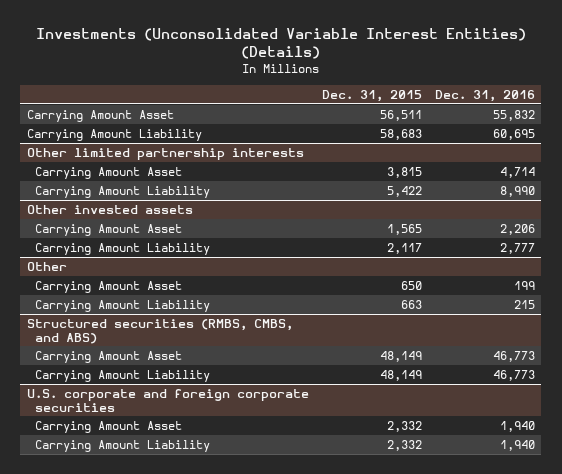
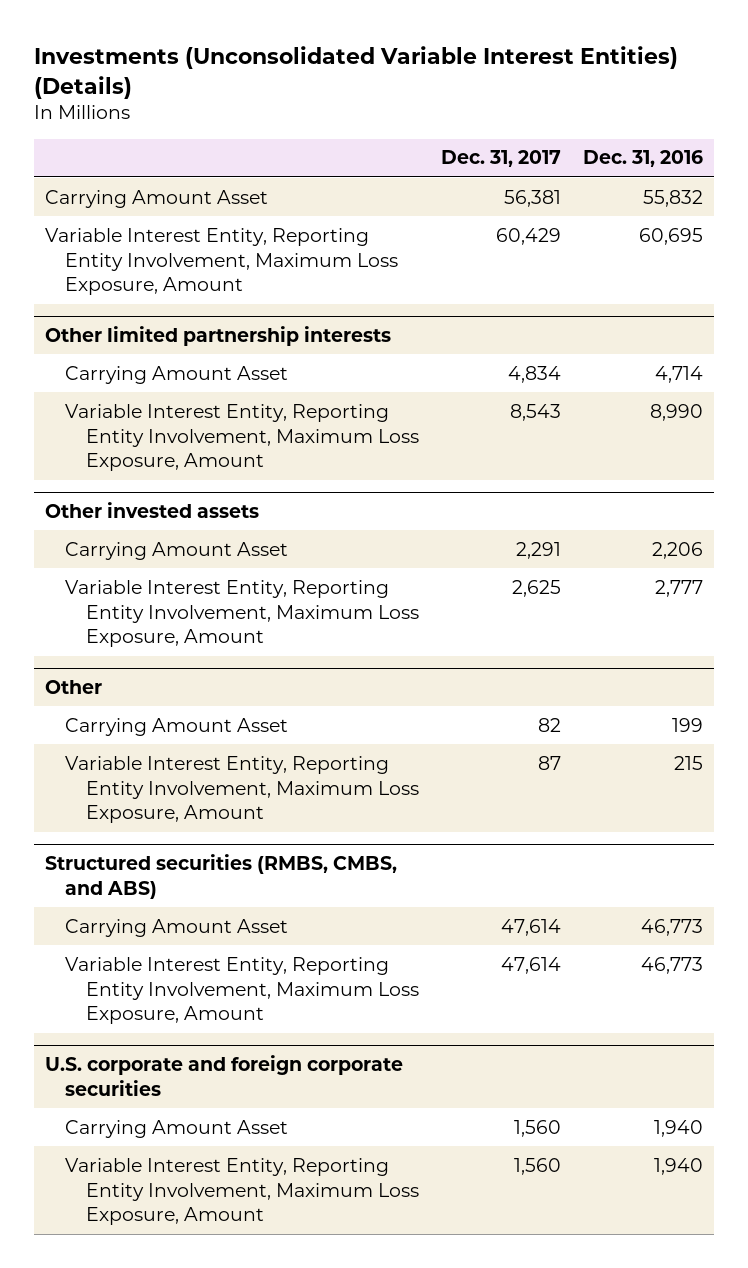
- | Dec. 31, 2015 | Dec. 31, 2016
+ | Dec. 31, 2017 | Dec. 31, 2016
- Carrying Amount Liability | 58,683 | 60,695
+ Variable Interest Entity, Reporting Entity Involvement, Maximum Loss Exposure, Amount | 60,429 | 60,695
@ Other limited partnership interests
- Carrying Amount Liability | 5,422 | 8,990
+ Variable Interest Entity, Reporting Entity Involvement, Maximum Loss Exposure, Amount | 8,543 | 8,990
@ Other invested assets
- Carrying Amount Liability | 2,117 | 2,777
+ Variable Interest Entity, Reporting Entity Involvement, Maximum Loss Exposure, Amount | 2,625 | 2,777
@ Other
- Carrying Amount Liability | 663 | 215
+ Variable Interest Entity, Reporting Entity Involvement, Maximum Loss Exposure, Amount | 87 | 215
@ Structured securities (RMBS, CMBS, and ABS)
- Carrying Amount Liability | 48,149 | 46,773
+ Variable Interest Entity, Reporting Entity Involvement, Maximum Loss Exposure, Amount | 47,614 | 46,773
@ U.S. corporate and foreign corporate securities
- Carrying Amount Liability | 2,332 | 1,940
+ Variable Interest Entity, Reporting Entity Involvement, Maximum Loss Exposure, Amount | 1,560 | 1,940

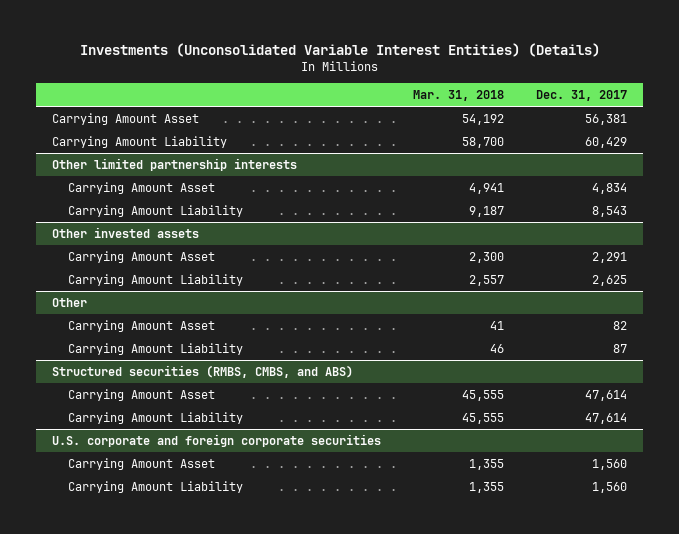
- | Dec. 31, 2017 | Dec. 31, 2016
+ | Mar. 31, 2018 | Dec. 31, 2017
- Variable Interest Entity, Reporting Entity Involvement, Maximum Loss Exposure, Amount | 60,429 | 60,695
+ Carrying Amount Liability | 58,700 | 60,429
@ Other limited partnership interests
- Variable Interest Entity, Reporting Entity Involvement, Maximum Loss Exposure, Amount | 8,543 | 8,990
+ Carrying Amount Liability | 9,187 | 8,543
@ Other invested assets
- Variable Interest Entity, Reporting Entity Involvement, Maximum Loss Exposure, Amount | 2,625 | 2,777
+ Carrying Amount Liability | 2,557 | 2,625
@ Other
- Variable Interest Entity, Reporting Entity Involvement, Maximum Loss Exposure, Amount | 87 | 215
+ Carrying Amount Liability | 46 | 87
@ Structured securities (RMBS, CMBS, and ABS)
- Variable Interest Entity, Reporting Entity Involvement, Maximum Loss Exposure, Amount | 47,614 | 46,773
+ Carrying Amount Liability | 45,555 | 47,614
@ U.S. corporate and foreign corporate securities
- Variable Interest Entity, Reporting Entity Involvement, Maximum Loss Exposure, Amount | 1,560 | 1,940
+ Carrying Amount Liability | 1,355 | 1,560

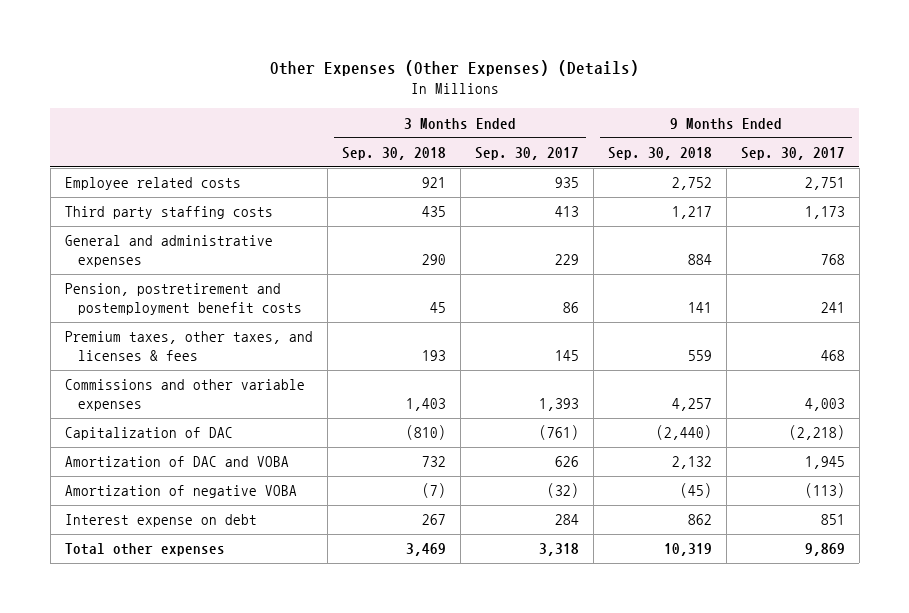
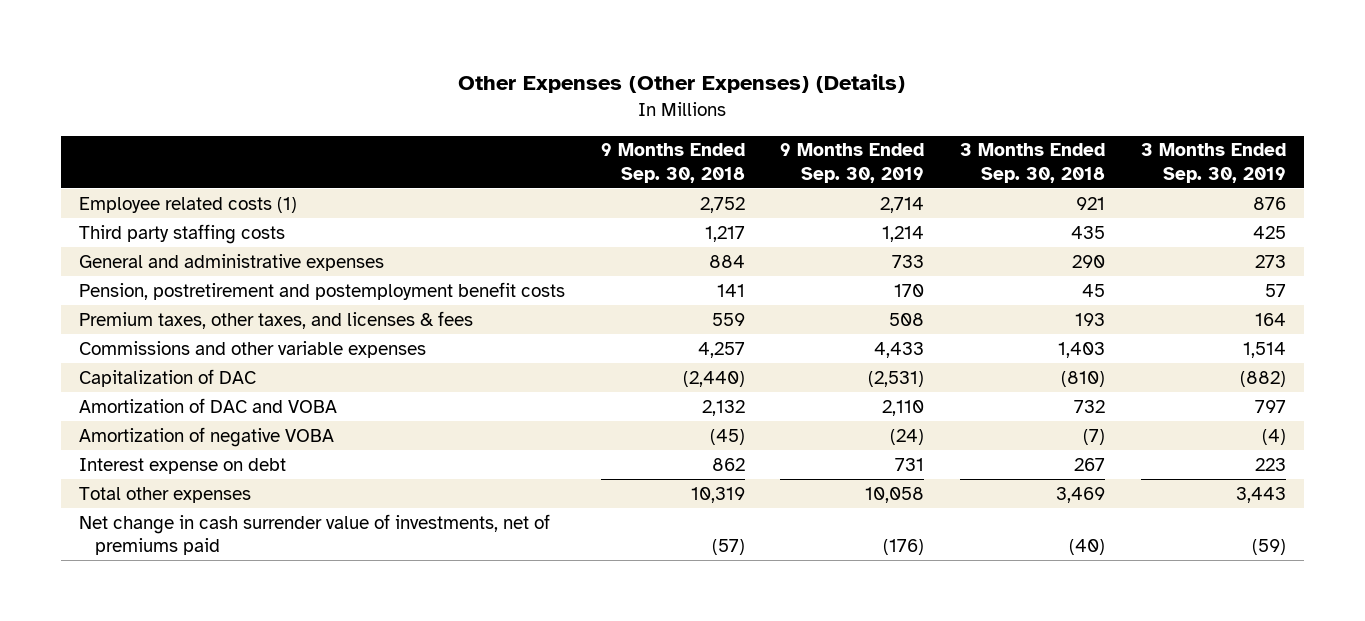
- | 3 Months Ended Sep. 30, 2018 | 3 Months Ended Sep. 30, 2017 | 9 Months Ended Sep. 30, 2018 | 9 Months Ended Sep. 30, 2017
+ | 9 Months Ended Sep. 30, 2018 | 9 Months Ended Sep. 30, 2019 | 3 Months Ended Sep. 30, 2018 | 3 Months Ended Sep. 30, 2019
- Employee related costs | 921 | 935 | 2,752 | 2,751
+ Employee related costs (1) | 2,752 | 2,714 | 921 | 876
+ Net change in cash surrender value of investments, net of premiums paid | (57) | (176) | (40) | (59)

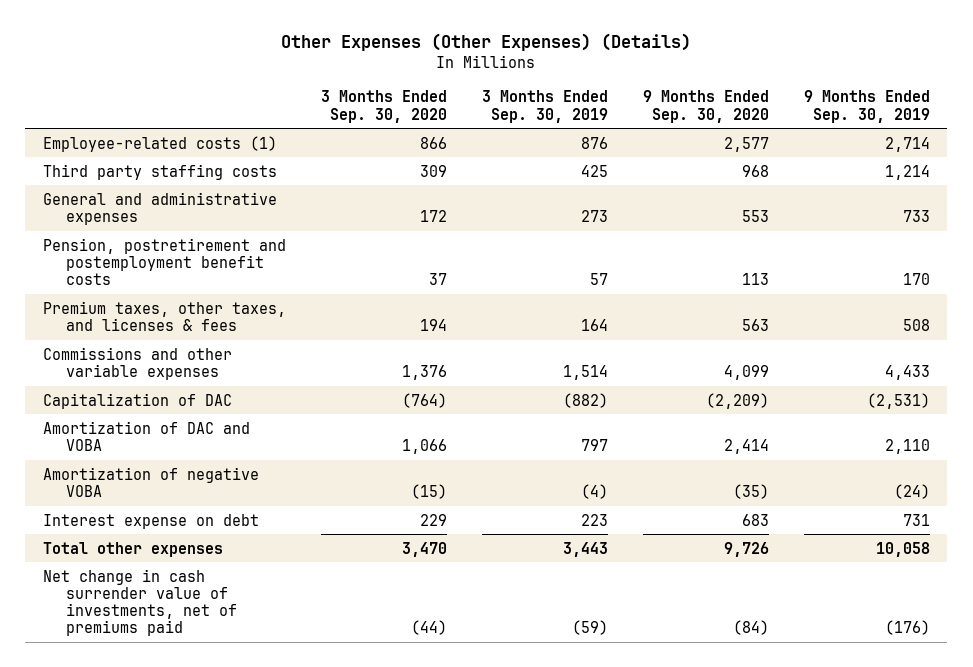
- | 9 Months Ended Sep. 30, 2018 | 9 Months Ended Sep. 30, 2019 | 3 Months Ended Sep. 30, 2018 | 3 Months Ended Sep. 30, 2019
+ | 3 Months Ended Sep. 30, 2020 | 3 Months Ended Sep. 30, 2019 | 9 Months Ended Sep. 30, 2020 | 9 Months Ended Sep. 30, 2019
- Employee related costs (1) | 2,752 | 2,714 | 921 | 876
+ Employee-related costs (1) | 866 | 876 | 2,577 | 2,714

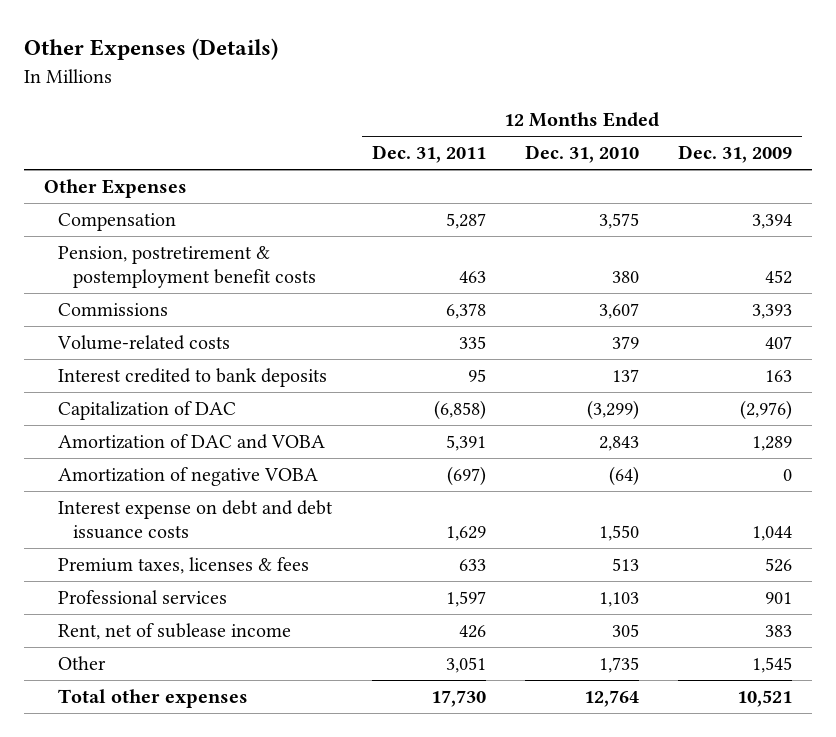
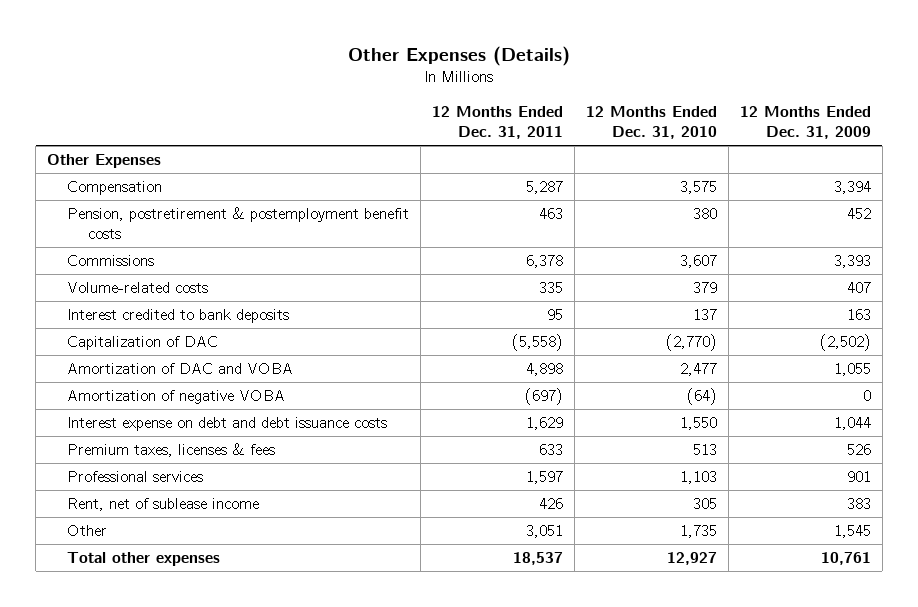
- Capitalization of DAC | (6,858) | (3,299) | (2,976)
- Amortization of DAC and VOBA | 5,391 | 2,843 | 1,289
+ Capitalization of DAC | (5,558) | (2,770) | (2,502)
+ Amortization of DAC and VOBA | 4,898 | 2,477 | 1,055
- Total other expenses | 17,730 | 12,764 | 10,521
+ Total other expenses | 18,537 | 12,927 | 10,761

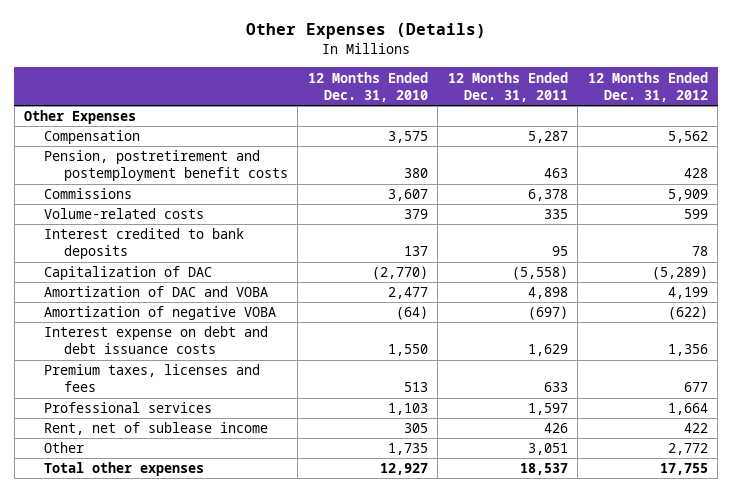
- | 12 Months Ended Dec. 31, 2011 | 12 Months Ended Dec. 31, 2010 | 12 Months Ended Dec. 31, 2009
+ | 12 Months Ended Dec. 31, 2010 | 12 Months Ended Dec. 31, 2011 | 12 Months Ended Dec. 31, 2012
- Pension, postretirement & postemployment benefit costs | 463 | 380 | 452
+ Pension, postretirement and postemployment benefit costs | 380 | 463 | 428
- Premium taxes, licenses & fees | 633 | 513 | 526
+ Premium taxes, licenses and fees | 513 | 633 | 677

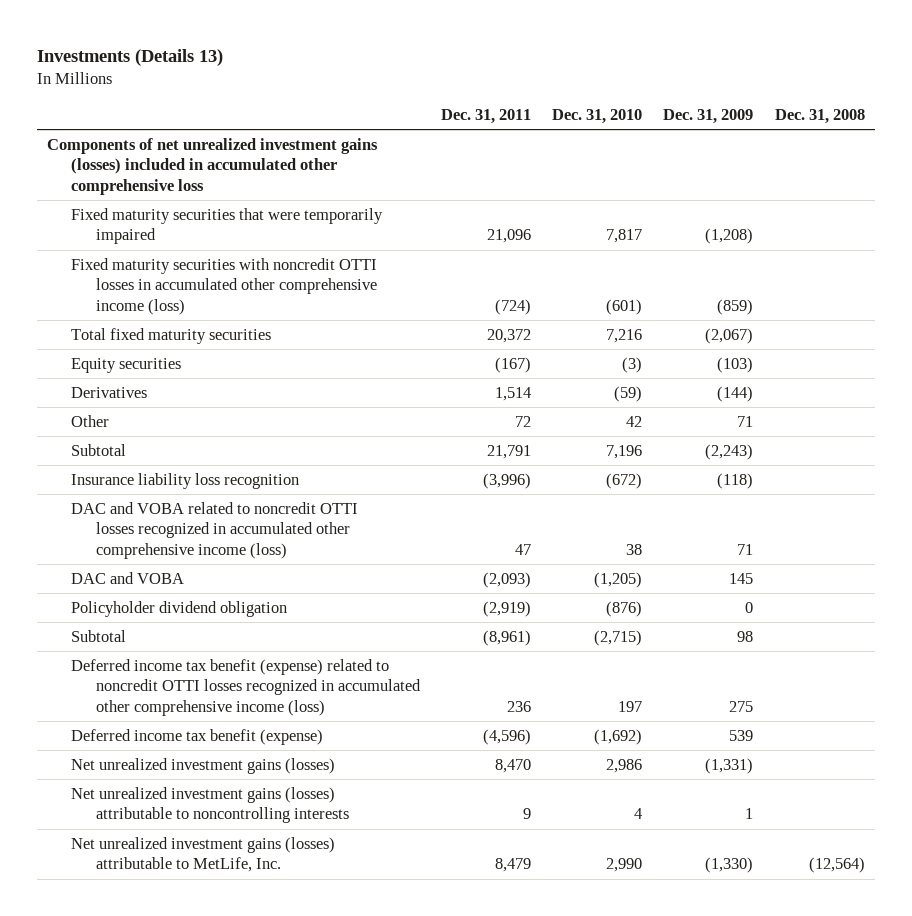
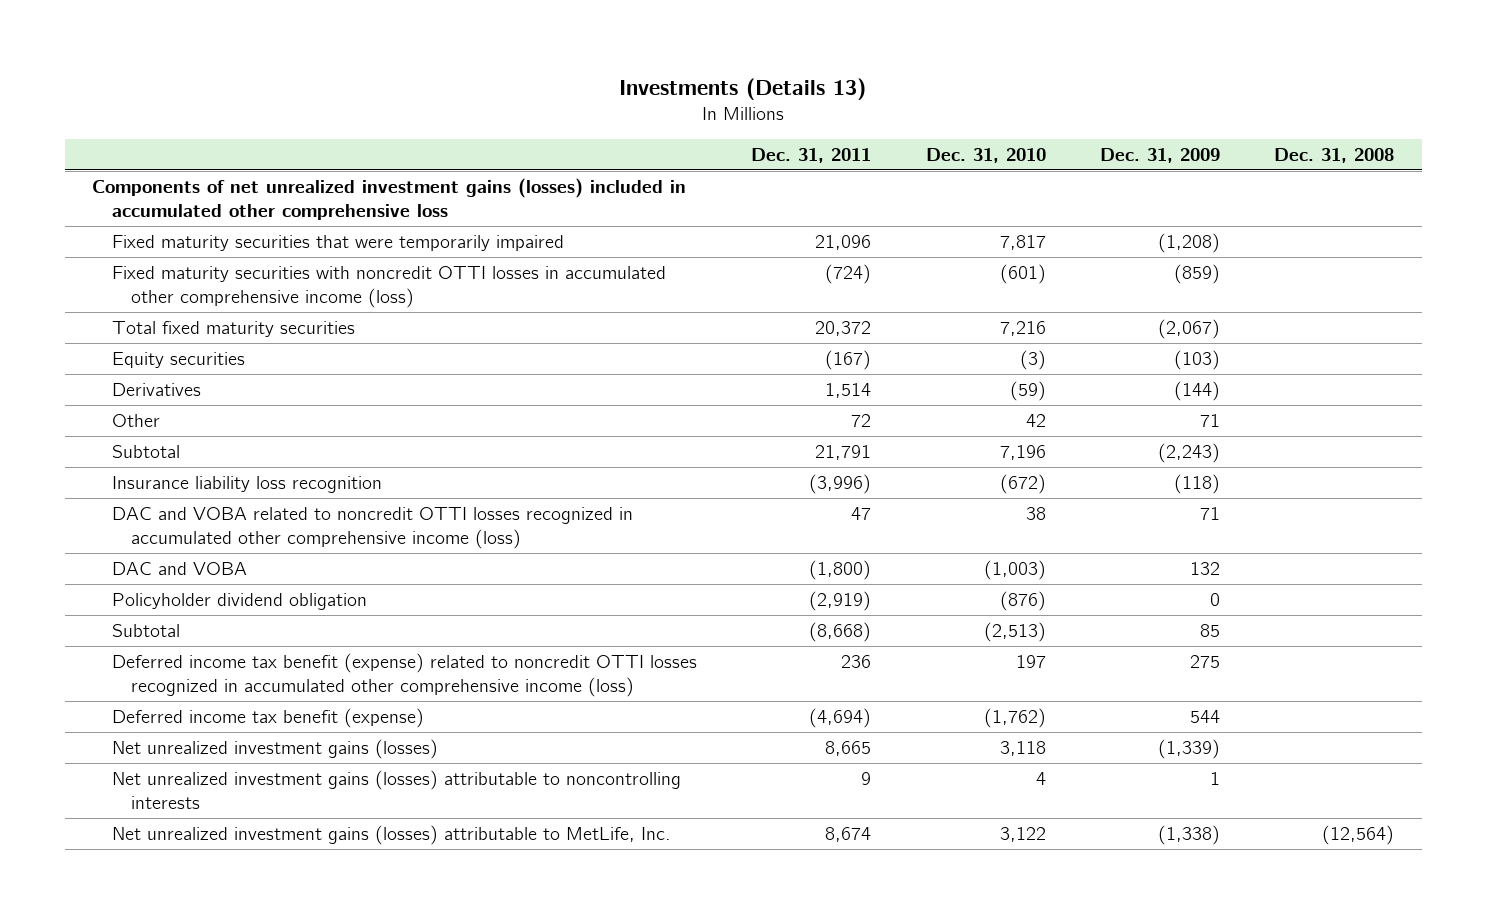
- DAC and VOBA | (2,093) | (1,205) | 145 |
+ DAC and VOBA | (1,800) | (1,003) | 132 |
- Subtotal | (8,961) | (2,715) | 98 |
+ Subtotal | (8,668) | (2,513) | 85 |
- Deferred income tax benefit (expense) | (4,596) | (1,692) | 539 |
- Net unrealized investment gains (losses) | 8,470 | 2,986 | (1,331) |
+ Deferred income tax benefit (expense) | (4,694) | (1,762) | 544 |
+ Net unrealized investment gains (losses) | 8,665 | 3,118 | (1,339) |
- Net unrealized investment gains (losses) attributable to MetLife, Inc. | 8,479 | 2,990 | (1,330) | (12,564)
+ Net unrealized investment gains (losses) attributable to MetLife, Inc. | 8,674 | 3,122 | (1,338) | (12,564)

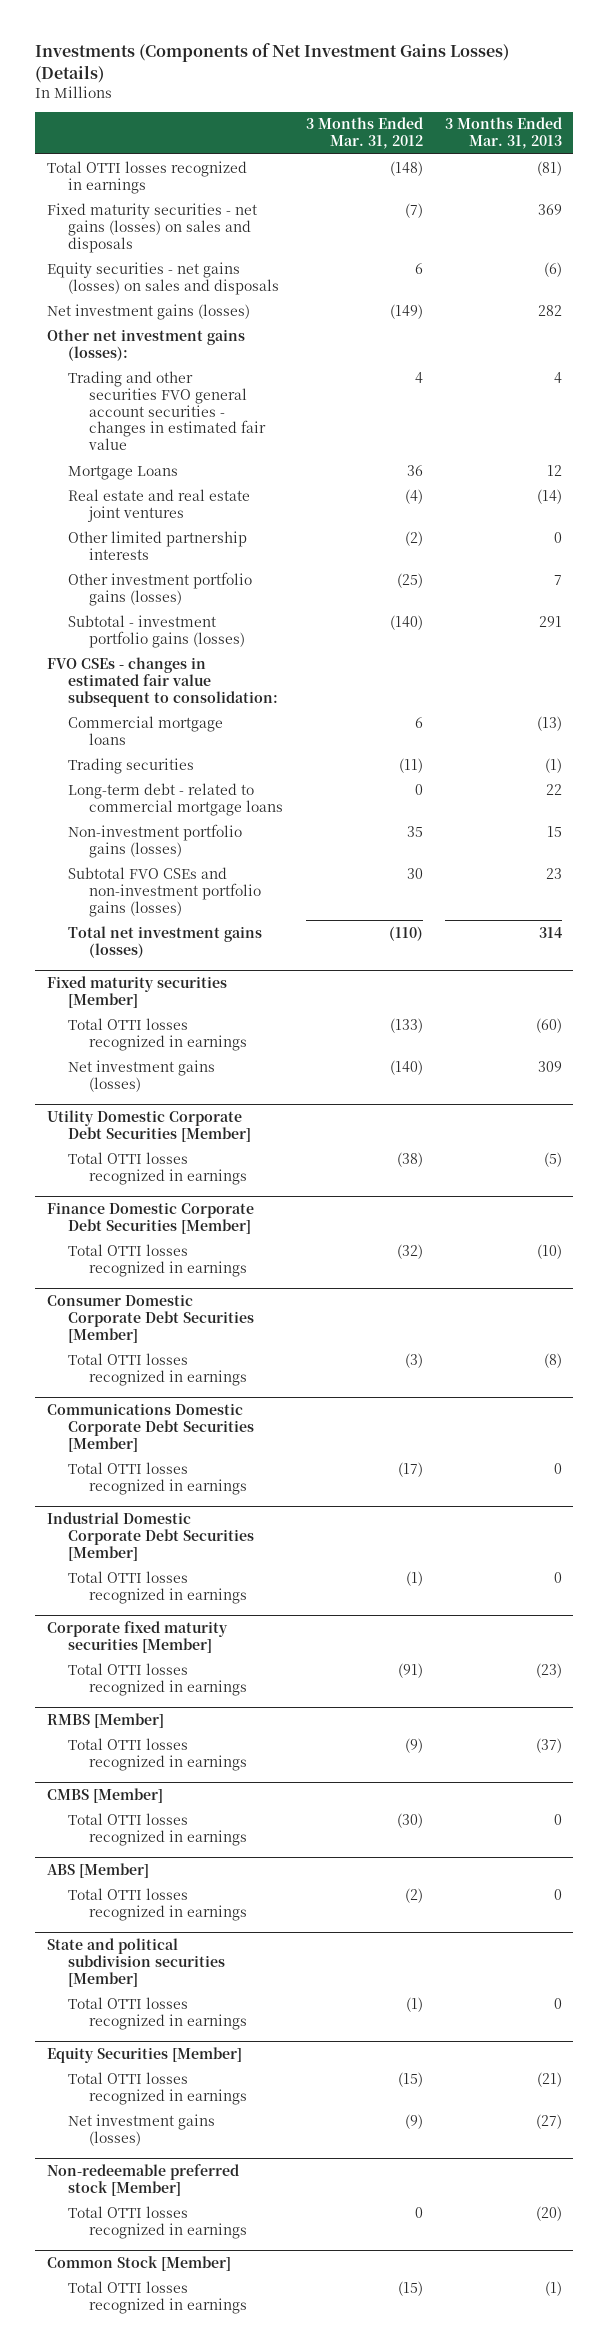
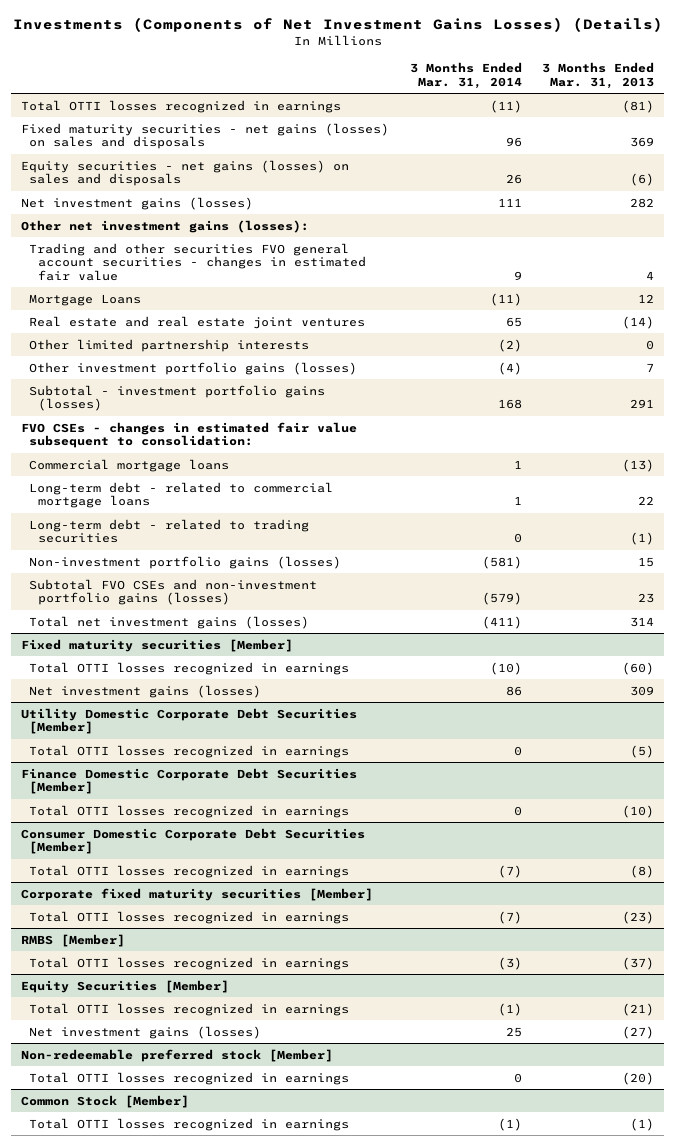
- | 3 Months Ended Mar. 31, 2012 | 3 Months Ended Mar. 31, 2013
+ | 3 Months Ended Mar. 31, 2014 | 3 Months Ended Mar. 31, 2013
- Trading securities | (11) | (1)
+ Long-term debt - related to trading securities | 0 | (1)
- Communications Domestic Corporate Debt Securities [Member]
- Total OTTI losses recognized in earnings | (17) | 0
- Industrial Domestic Corporate Debt Securities [Member]
- Total OTTI losses recognized in earnings | (1) | 0
- CMBS [Member]
- Total OTTI losses recognized in earnings | (30) | 0
- ABS [Member]
- Total OTTI losses recognized in earnings | (2) | 0
- State and political subdivision securities [Member]
- Total OTTI losses recognized in earnings | (1) | 0

